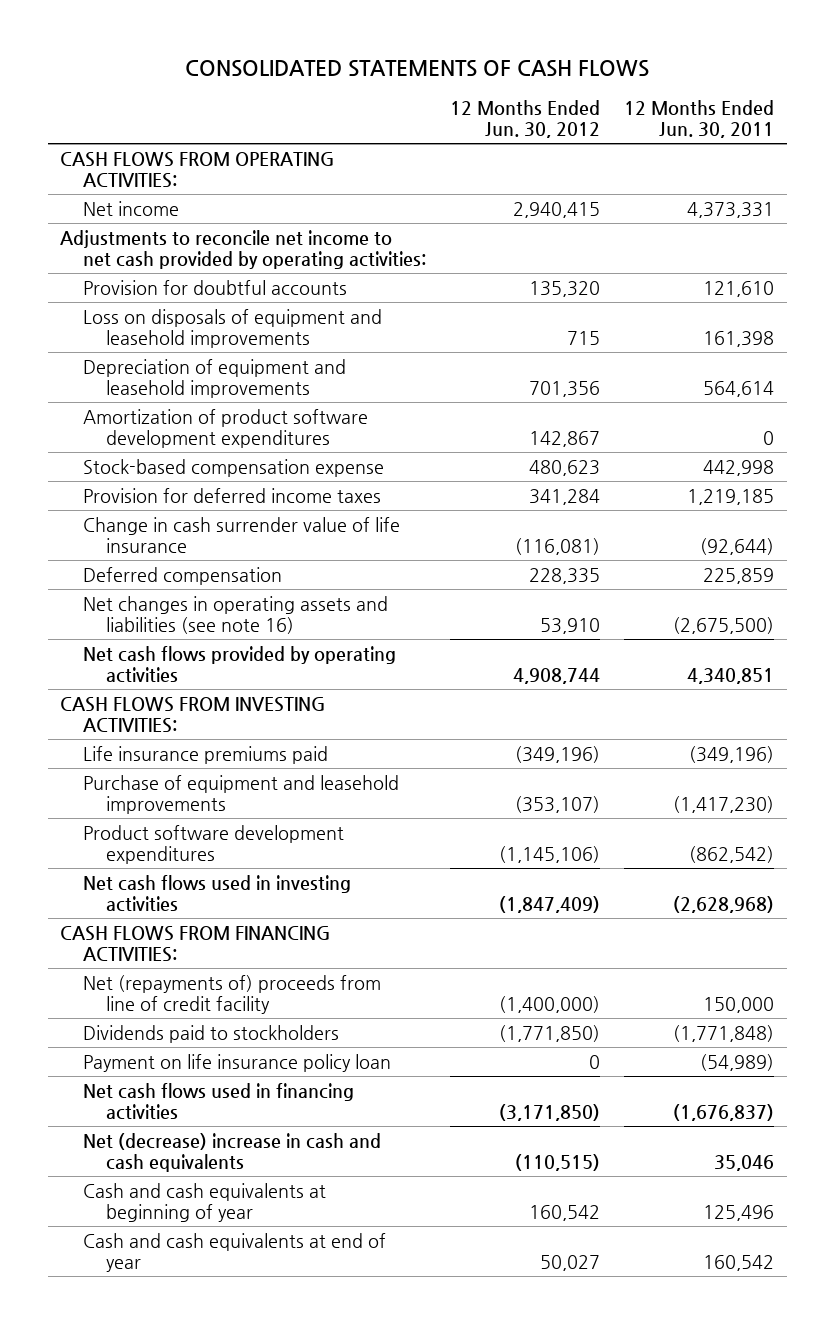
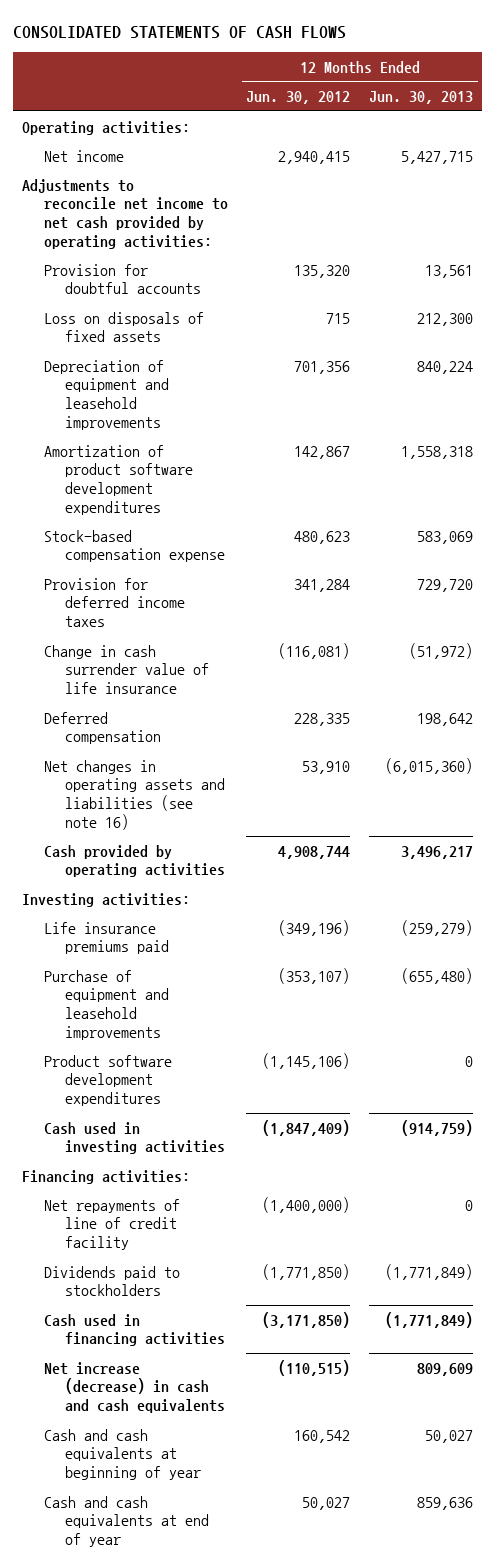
- | 12 Months Ended Jun. 30, 2012 | 12 Months Ended Jun. 30, 2011
+ | 12 Months Ended Jun. 30, 2012 | 12 Months Ended Jun. 30, 2013
- CASH FLOWS FROM OPERATING ACTIVITIES:
+ Operating activities:
- Loss on disposals of equipment and leasehold improvements | 715 | 161,398
+ Loss on disposals of fixed assets | 715 | 212,300
- Net cash flows provided by operating activities | 4,908,744 | 4,340,851
- CASH FLOWS FROM INVESTING ACTIVITIES:
+ Cash provided by operating activities | 4,908,744 | 3,496,217
+ Investing activities:
- Net cash flows used in investing activities | (1,847,409) | (2,628,968)
- CASH FLOWS FROM FINANCING ACTIVITIES:
- Net (repayments of) proceeds from line of credit facility | (1,400,000) | 150,000
+ Cash used in investing activities | (1,847,409) | (914,759)
+ Financing activities:
+ Net repayments of line of credit facility | (1,400,000) | 0
- Payment on life insurance policy loan | 0 | (54,989)
- Net cash flows used in financing activities | (3,171,850) | (1,676,837)
- Net (decrease) increase in cash and cash equivalents | (110,515) | 35,046
+ Cash used in financing activities | (3,171,850) | (1,771,849)
+ Net increase (decrease) in cash and cash equivalents | (110,515) | 809,609

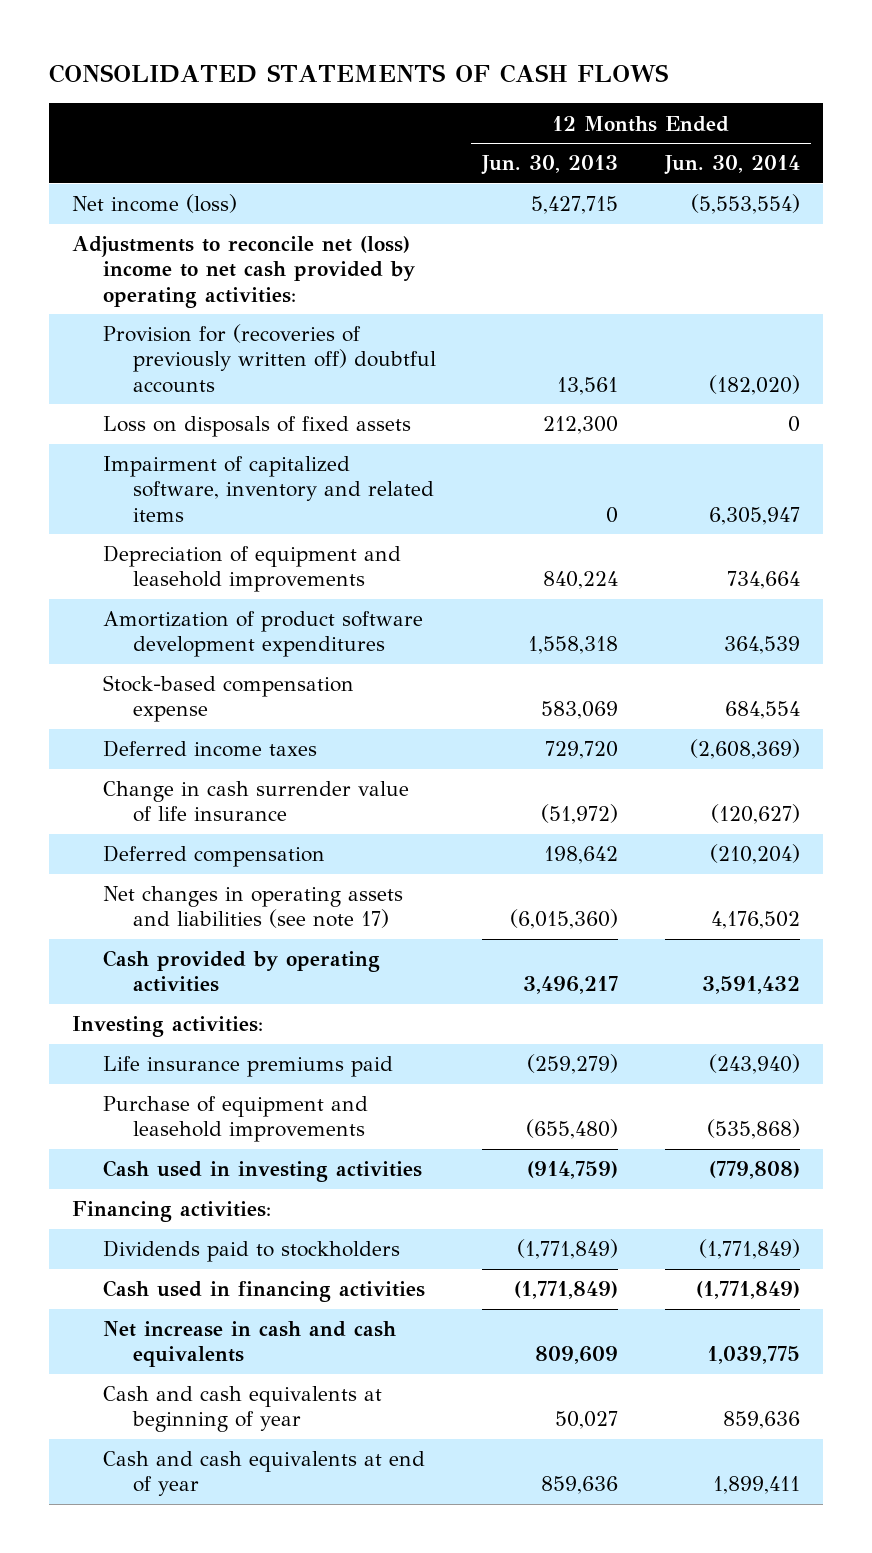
- | 12 Months Ended Jun. 30, 2012 | 12 Months Ended Jun. 30, 2013
+ | 12 Months Ended Jun. 30, 2013 | 12 Months Ended Jun. 30, 2014
- Operating activities:
- Net income | 2,940,415 | 5,427,715
- Adjustments to reconcile net income to net cash provided by operating activities:
- Provision for doubtful accounts | 135,320 | 13,561
+ Net income (loss) | 5,427,715 | (5,553,554)
+ Adjustments to reconcile net (loss) income to net cash provided by operating activities:
+ Provision for (recoveries of previously written off) doubtful accounts | 13,561 | (182,020)
+ Impairment of capitalized software, inventory and related items | 0 | 6,305,947
- Provision for deferred income taxes | 341,284 | 729,720
+ Deferred income taxes | 729,720 | (2,608,369)
- Net changes in operating assets and liabilities (see note 16) | 53,910 | (6,015,360)
+ Net changes in operating assets and liabilities (see note 17) | (6,015,360) | 4,176,502
- Product software development expenditures | (1,145,106) | 0
- Net repayments of line of credit facility | (1,400,000) | 0
- Net increase (decrease) in cash and cash equivalents | (110,515) | 809,609
+ Net increase in cash and cash equivalents | 809,609 | 1,039,775

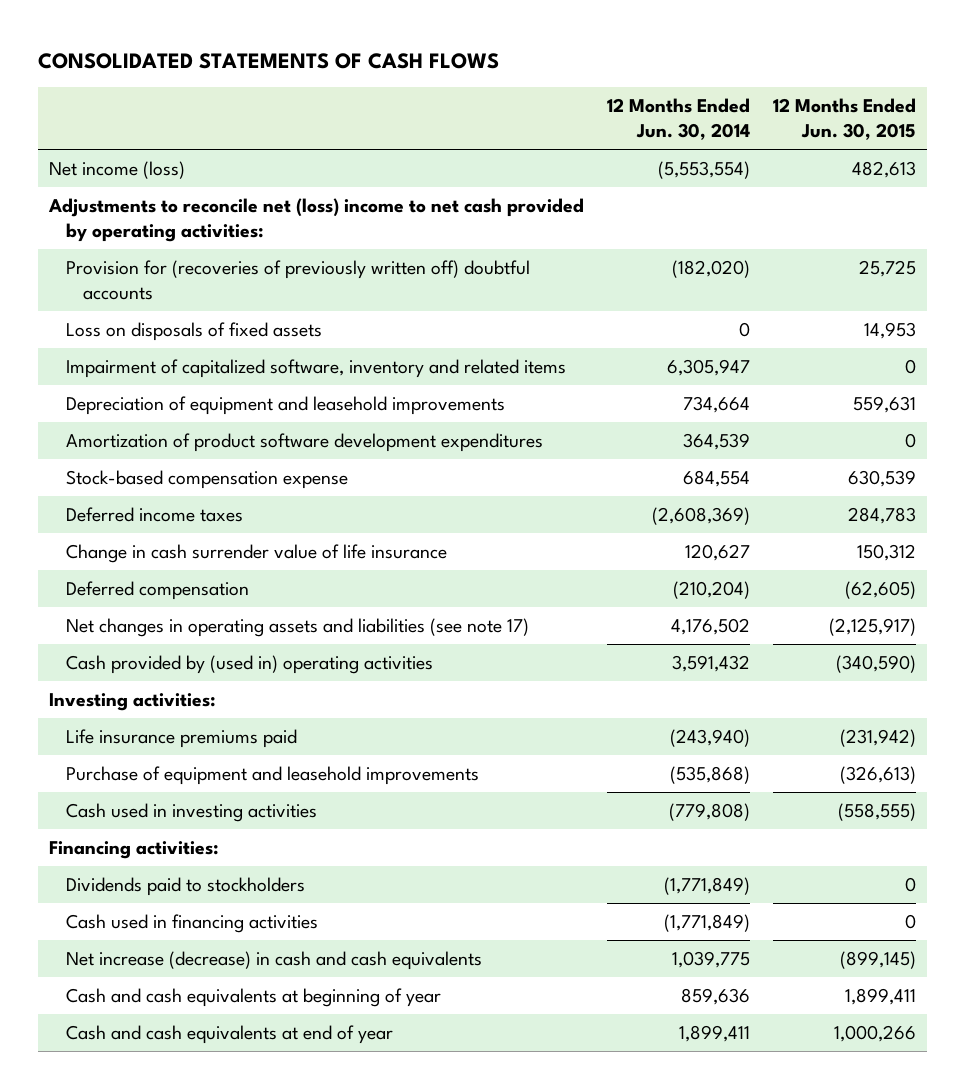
- | 12 Months Ended Jun. 30, 2013 | 12 Months Ended Jun. 30, 2014
+ | 12 Months Ended Jun. 30, 2014 | 12 Months Ended Jun. 30, 2015
- Change in cash surrender value of life insurance | (51,972) | (120,627)
+ Change in cash surrender value of life insurance | 120,627 | 150,312
- Cash provided by operating activities | 3,496,217 | 3,591,432
+ Cash provided by (used in) operating activities | 3,591,432 | (340,590)
- Net increase in cash and cash equivalents | 809,609 | 1,039,775
+ Net increase (decrease) in cash and cash equivalents | 1,039,775 | (899,145)

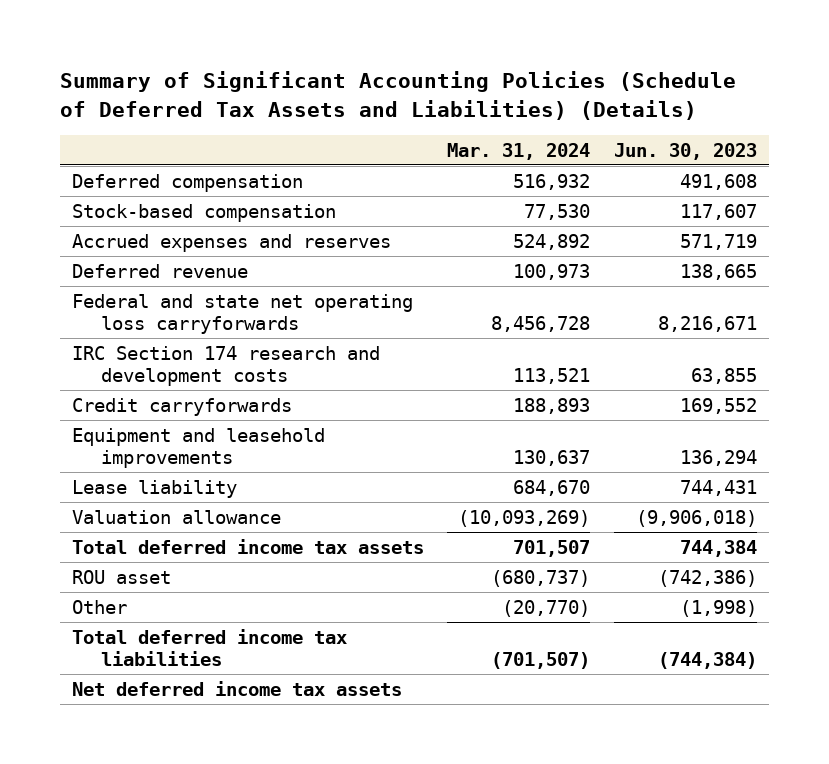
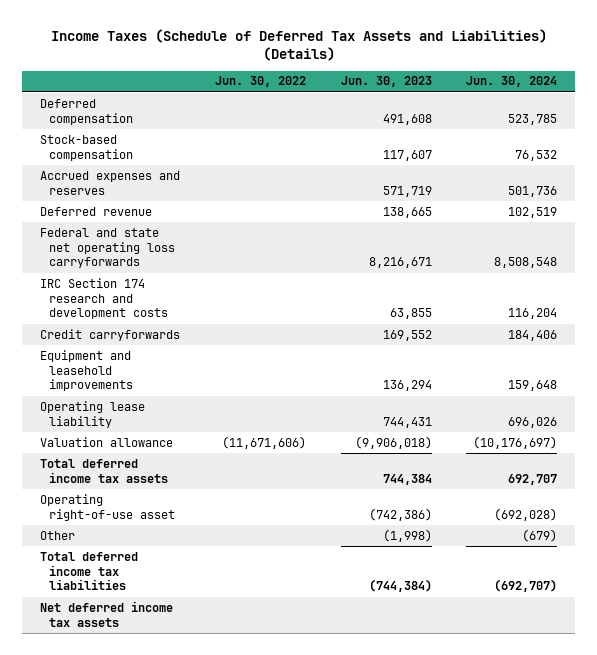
- Summary of Significant Accounting Policies (Schedule of Deferred Tax Assets and Liabilities) (Details)
+ Income Taxes (Schedule of Deferred Tax Assets and Liabilities) (Details)
- | Mar. 31, 2024 | Jun. 30, 2023
+ | Jun. 30, 2022 | Jun. 30, 2023 | Jun. 30, 2024
- Lease liability | 684,670 | 744,431
+ Operating lease liability | | 744,431 | 696,026
- ROU asset | (680,737) | (742,386)
+ Operating right-of-use asset | | (742,386) | (692,028)

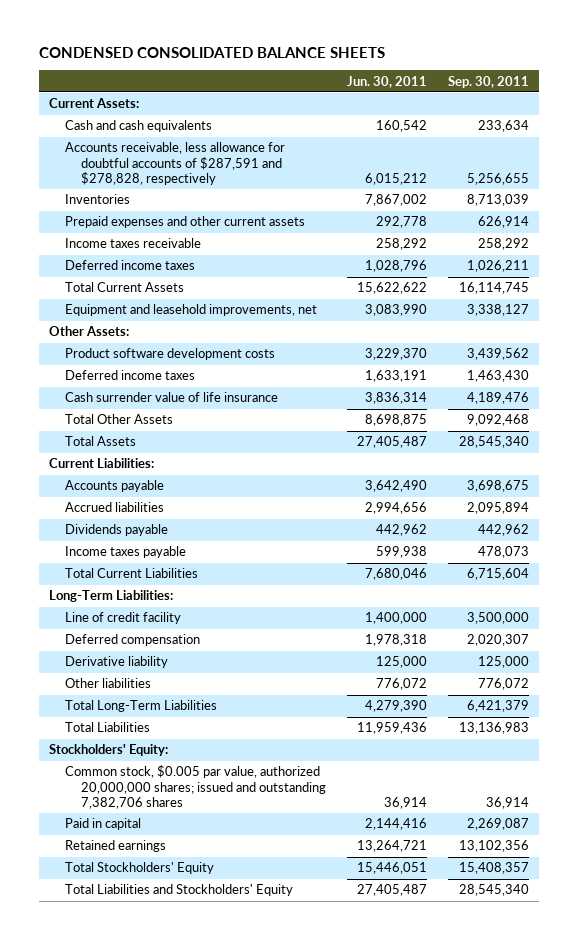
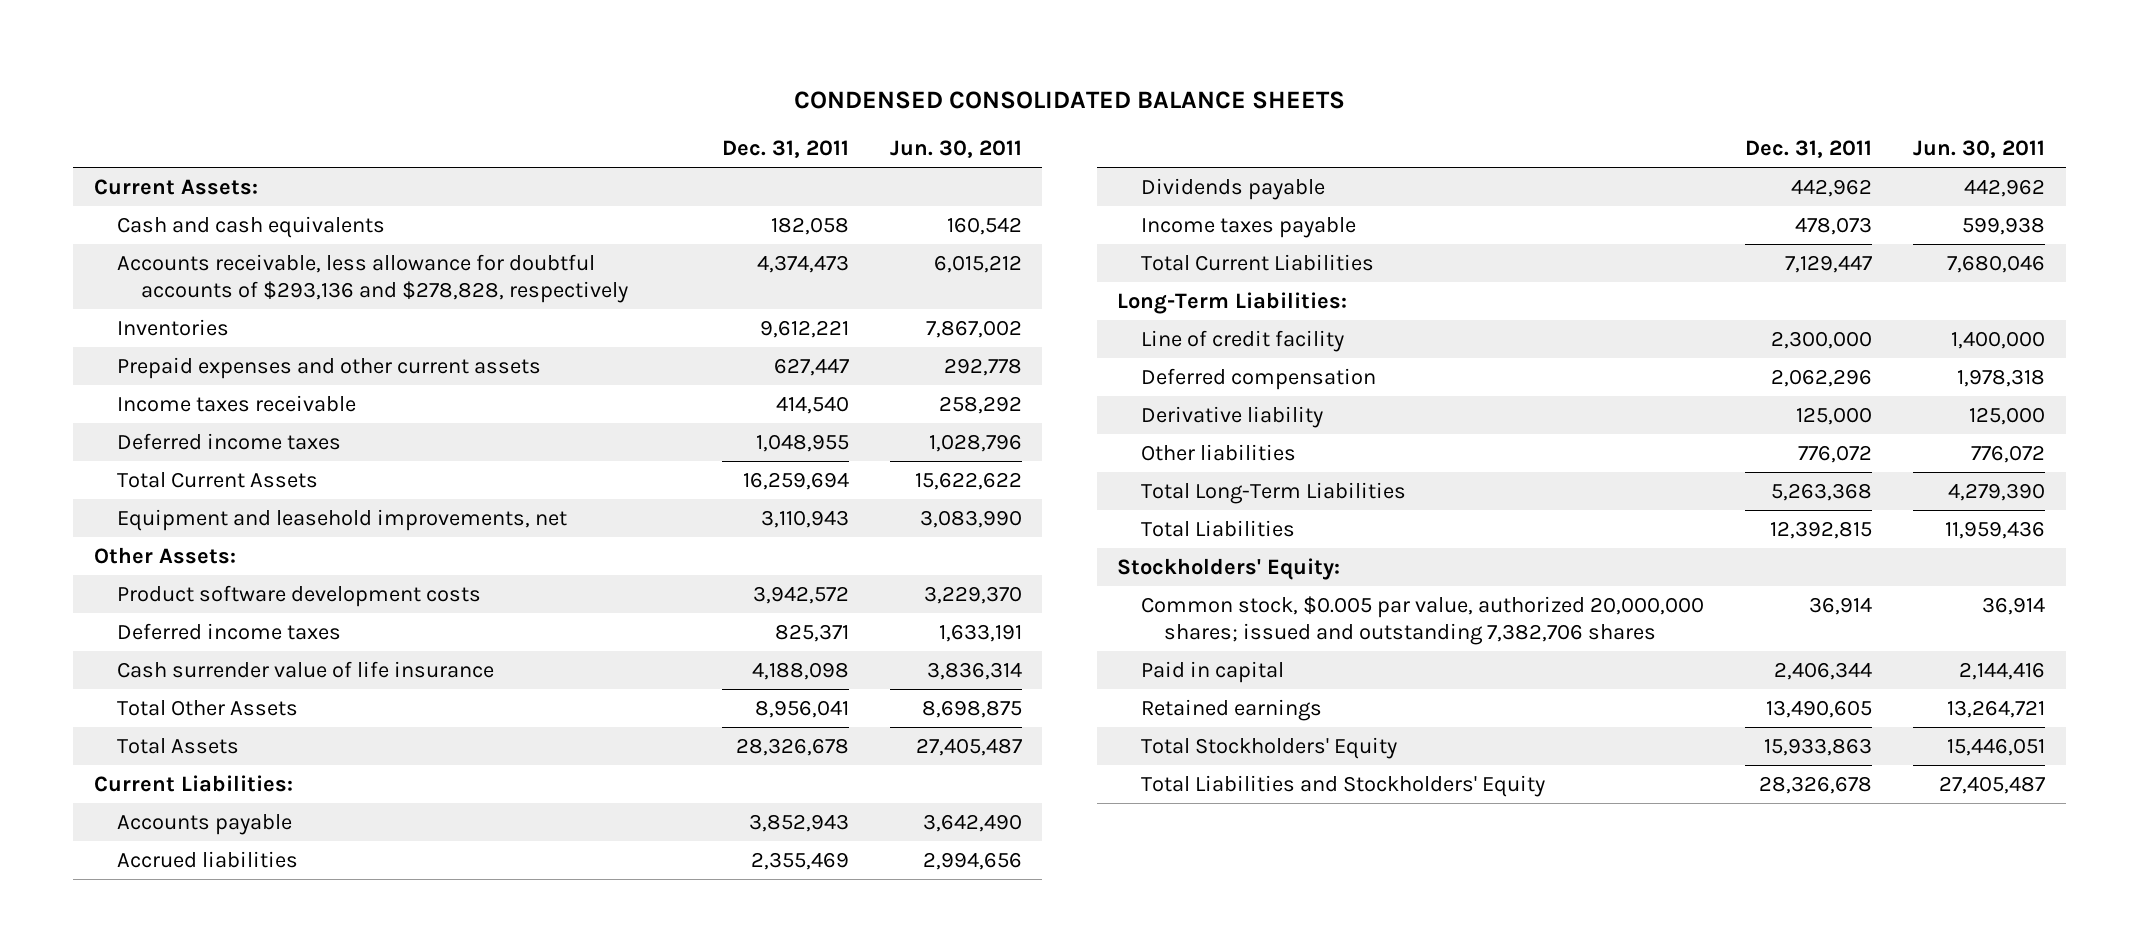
- | Jun. 30, 2011 | Sep. 30, 2011
+ | Dec. 31, 2011 | Jun. 30, 2011
- Accounts receivable, less allowance for doubtful accounts of $287,591 and $278,828, respectively | 6,015,212 | 5,256,655
+ Accounts receivable, less allowance for doubtful accounts of $293,136 and $278,828, respectively | 4,374,473 | 6,015,212

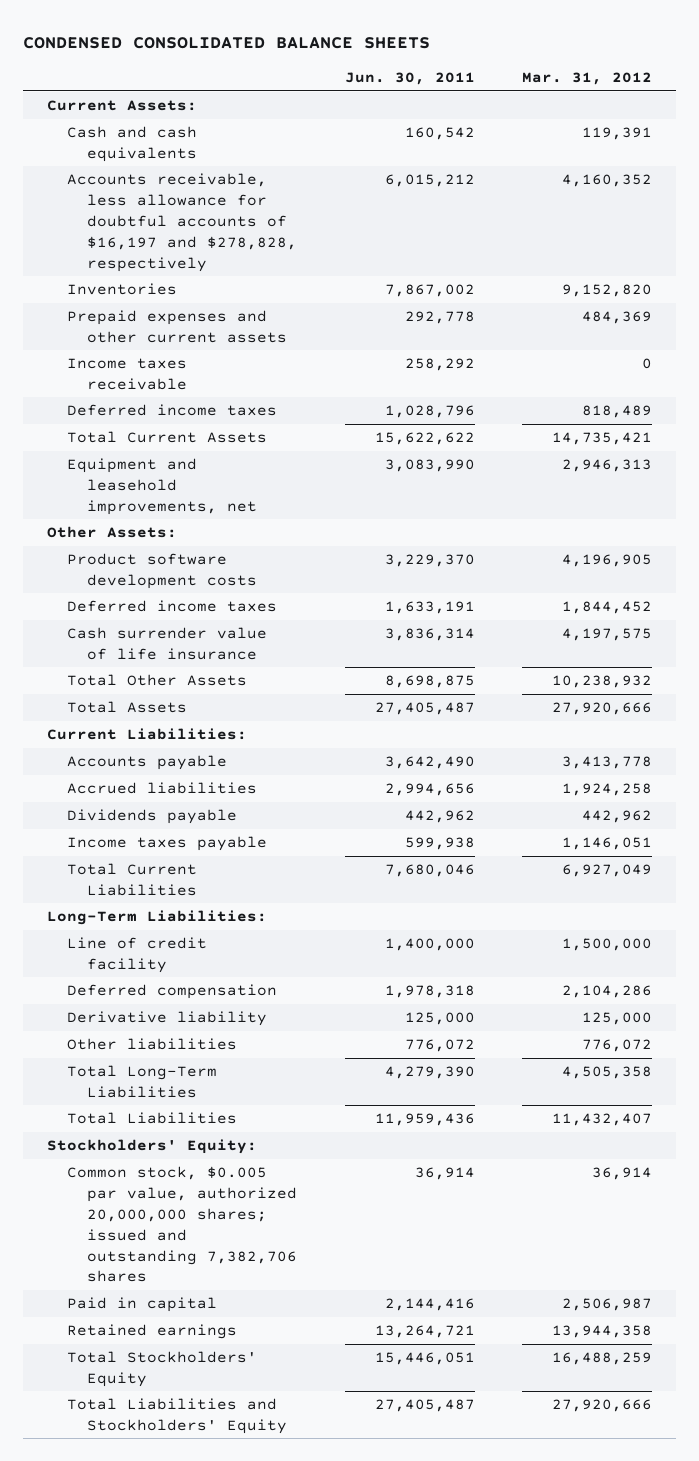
- | Dec. 31, 2011 | Jun. 30, 2011
+ | Jun. 30, 2011 | Mar. 31, 2012
- Accounts receivable, less allowance for doubtful accounts of $293,136 and $278,828, respectively | 4,374,473 | 6,015,212
+ Accounts receivable, less allowance for doubtful accounts of $16,197 and $278,828, respectively | 6,015,212 | 4,160,352

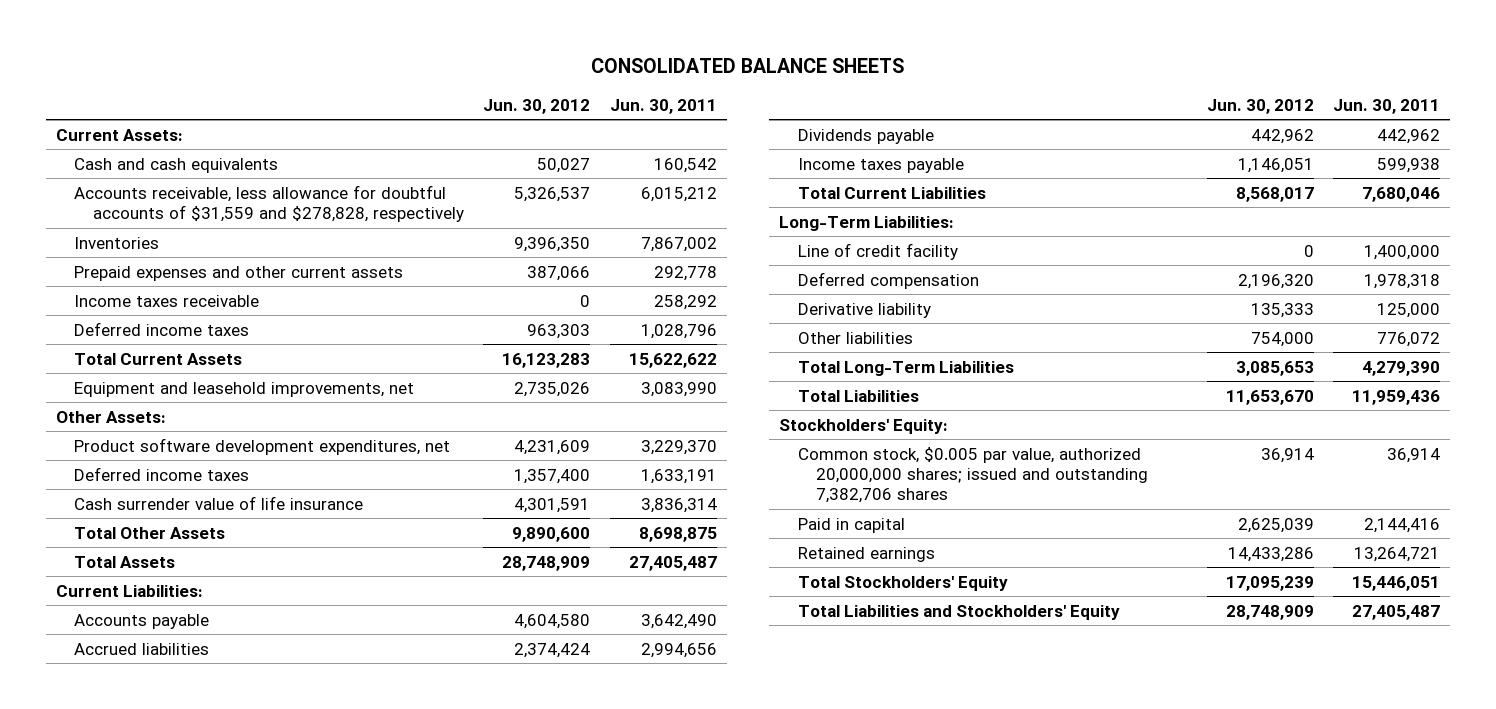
- CONDENSED CONSOLIDATED BALANCE SHEETS
+ CONSOLIDATED BALANCE SHEETS
- | Jun. 30, 2011 | Mar. 31, 2012
+ | Jun. 30, 2012 | Jun. 30, 2011
- Accounts receivable, less allowance for doubtful accounts of $16,197 and $278,828, respectively | 6,015,212 | 4,160,352
+ Accounts receivable, less allowance for doubtful accounts of $31,559 and $278,828, respectively | 5,326,537 | 6,015,212
- Product software development costs | 3,229,370 | 4,196,905
+ Product software development expenditures, net | 4,231,609 | 3,229,370

